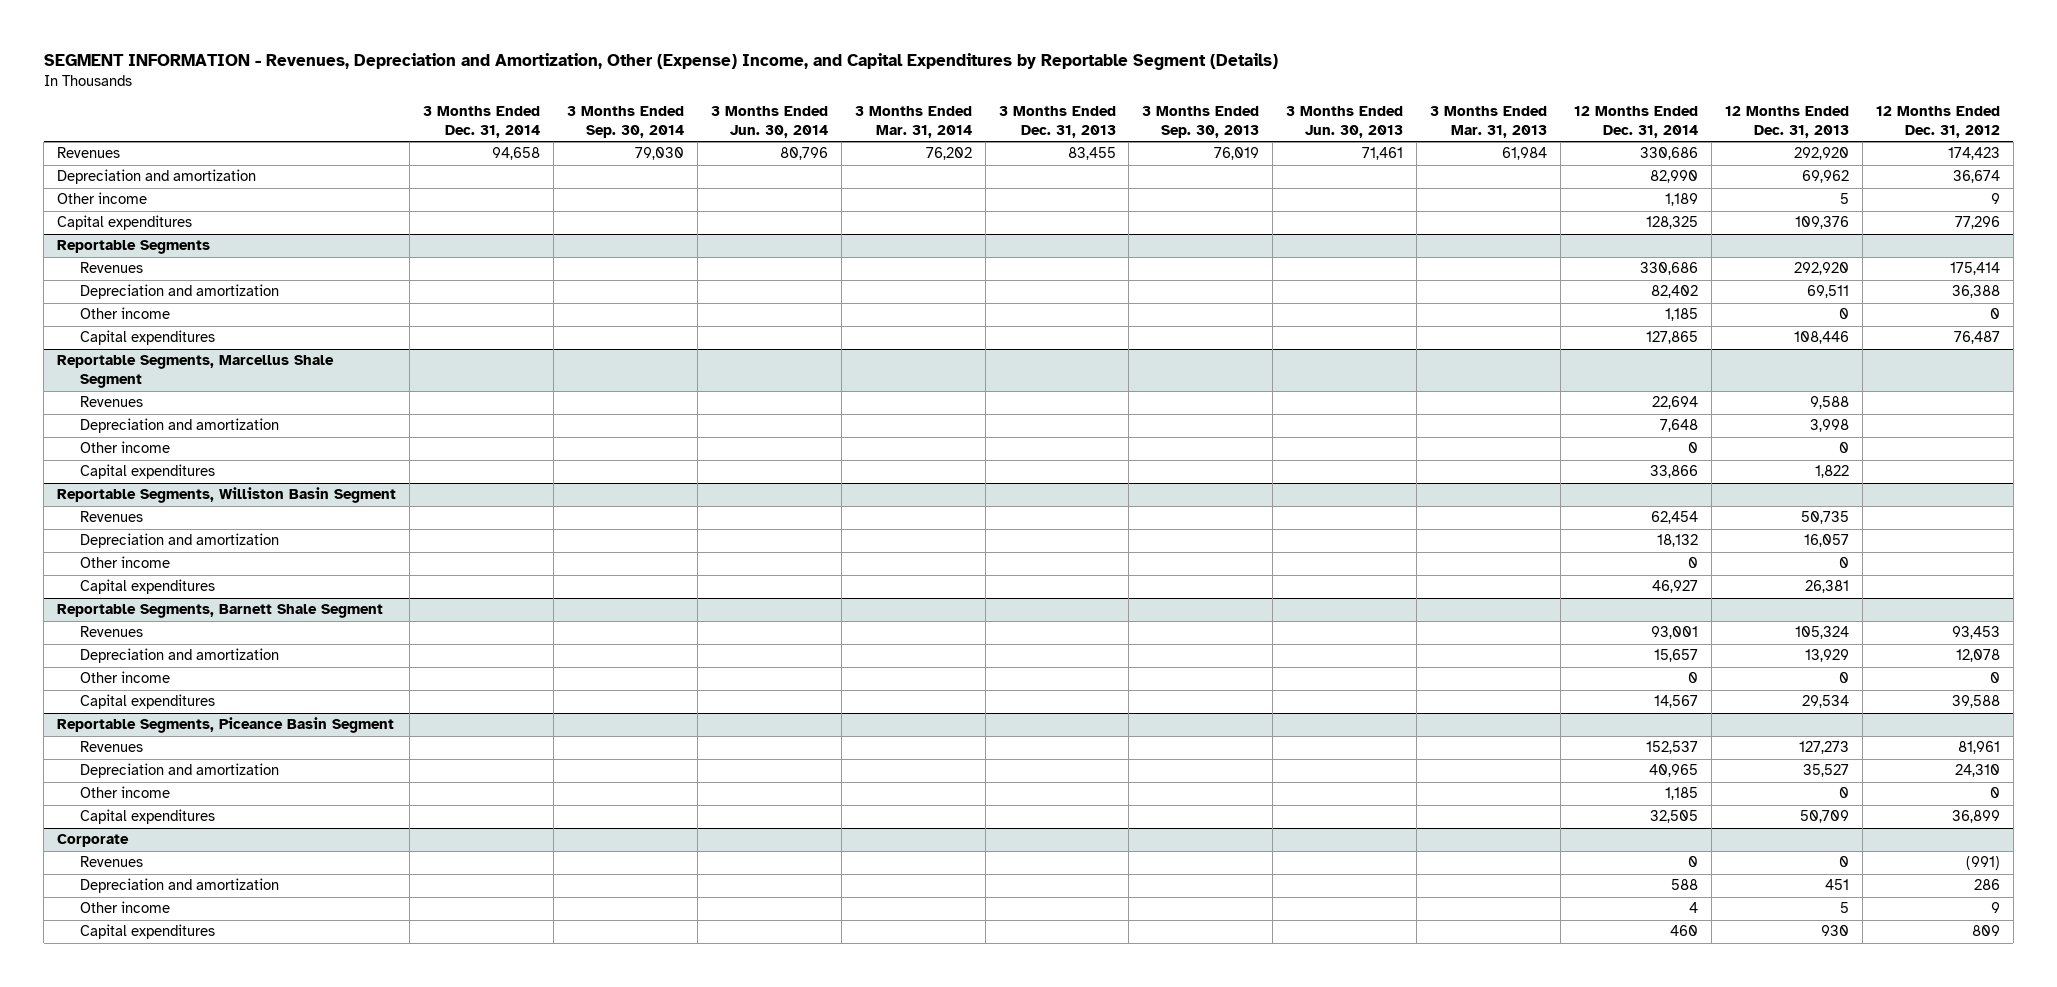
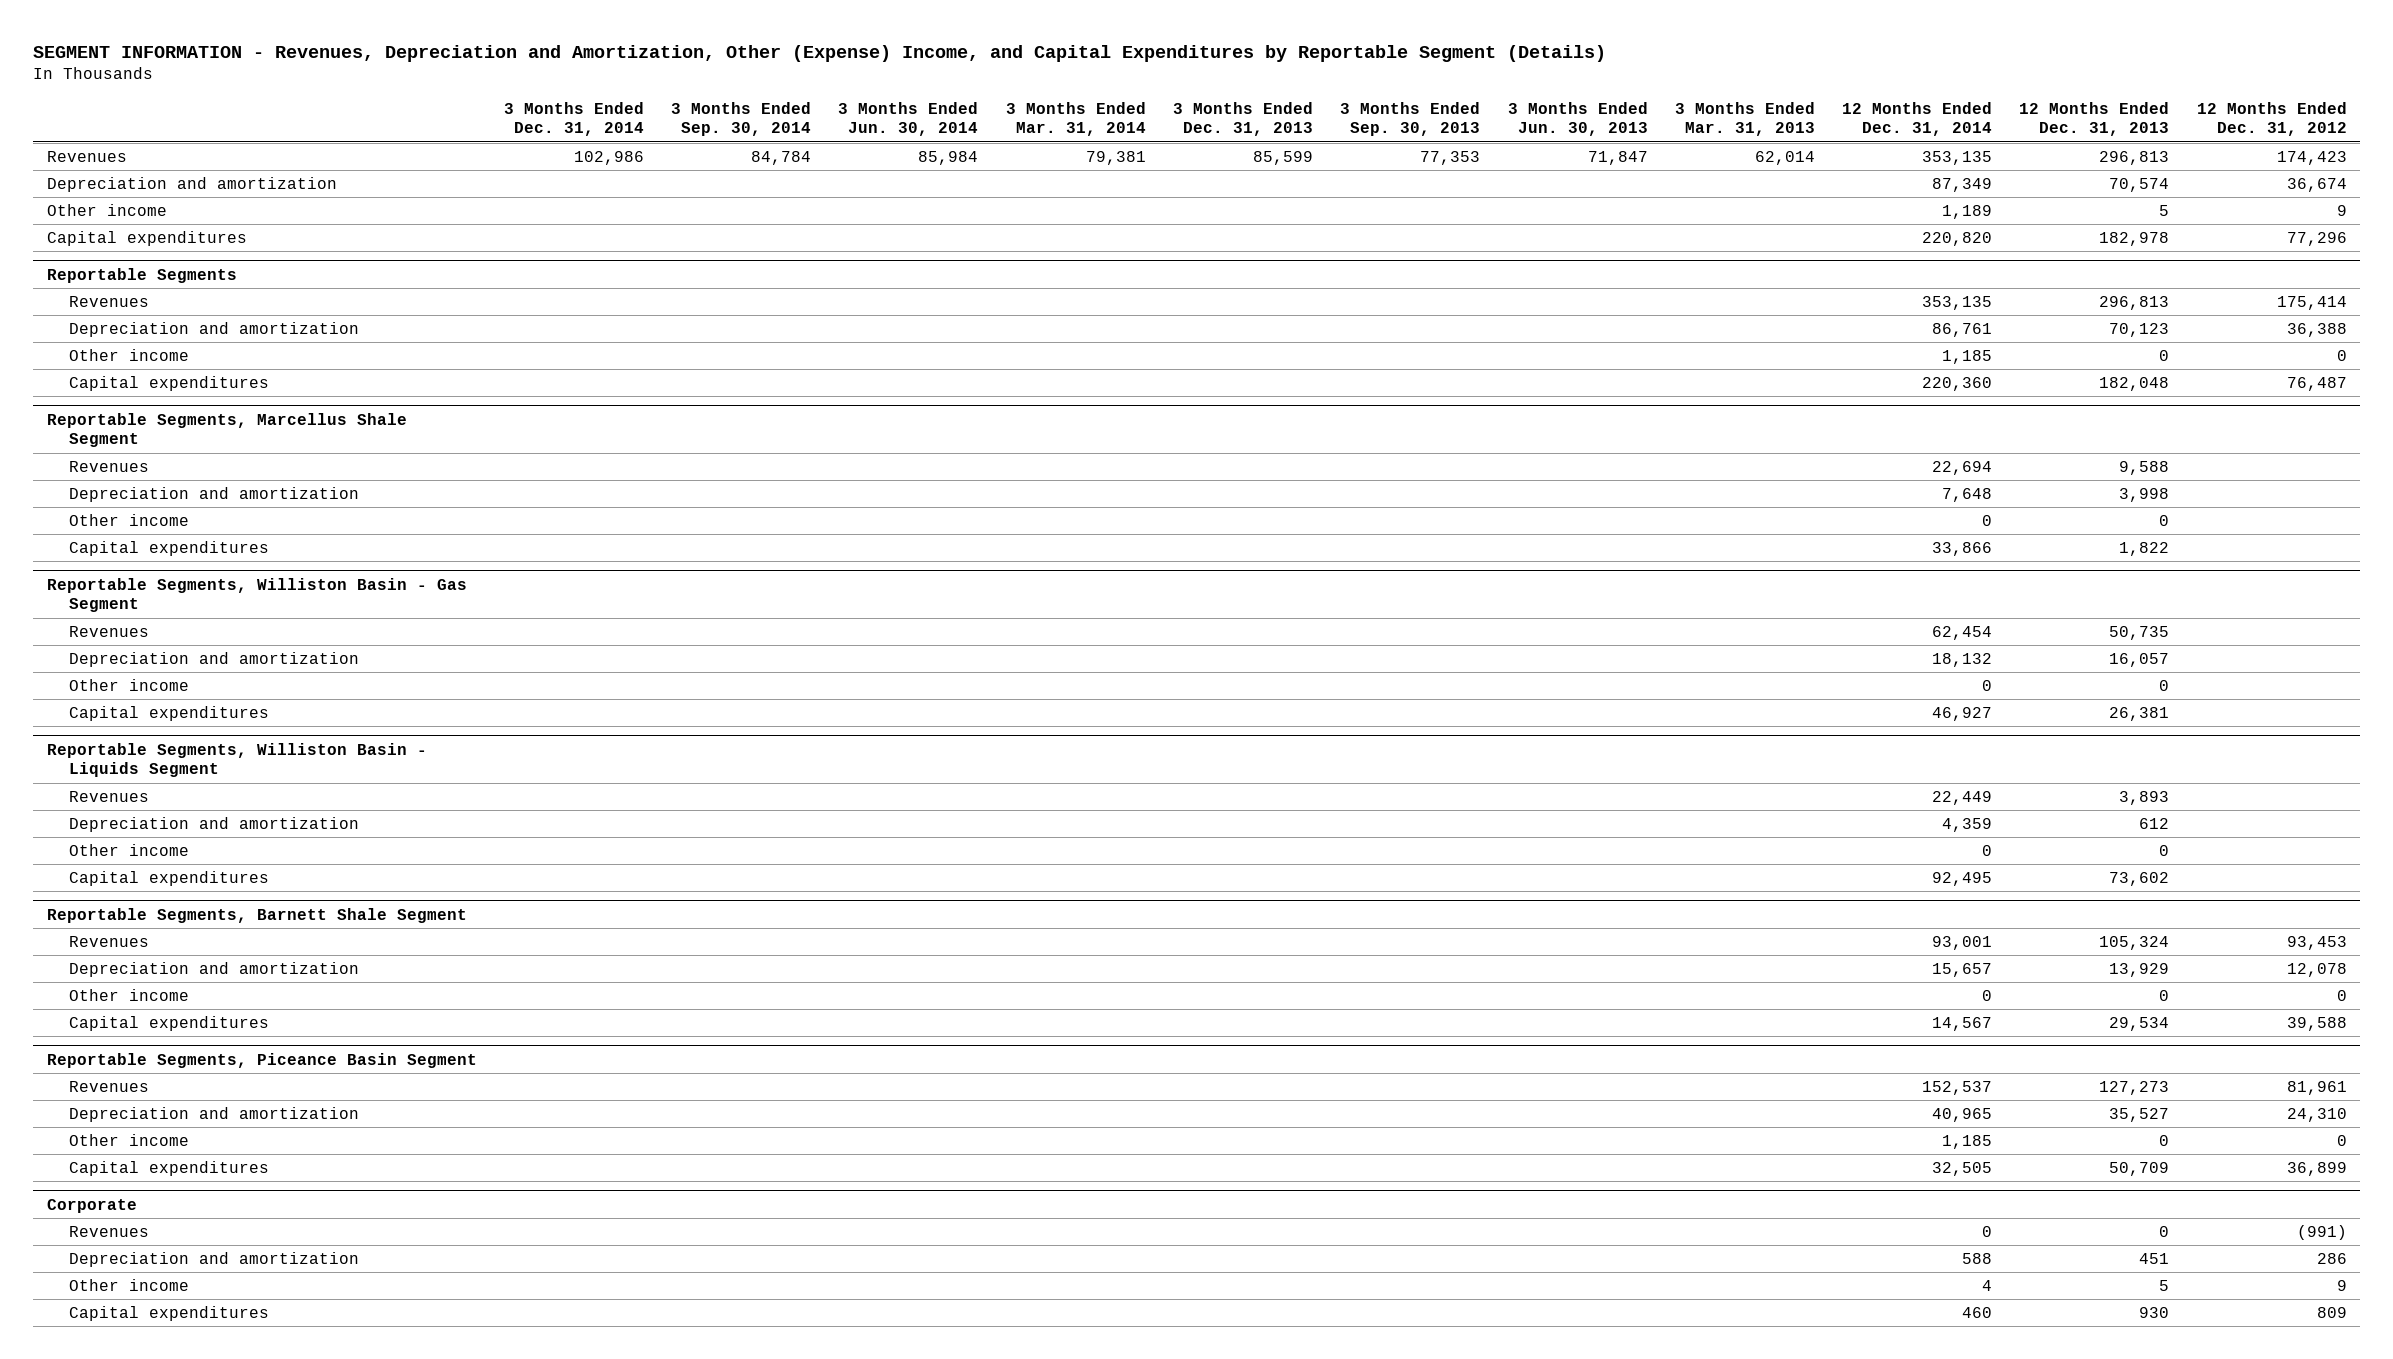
- Revenues | 94,658 | 79,030 | 80,796 | 76,202 | 83,455 | 76,019 | 71,461 | 61,984 | 330,686 | 292,920 | 174,423
- Depreciation and amortization | | | | | | | | | 82,990 | 69,962 | 36,674
+ Revenues | 102,986 | 84,784 | 85,984 | 79,381 | 85,599 | 77,353 | 71,847 | 62,014 | 353,135 | 296,813 | 174,423
+ Depreciation and amortization | | | | | | | | | 87,349 | 70,574 | 36,674
- Capital expenditures | | | | | | | | | 128,325 | 109,376 | 77,296
+ Capital expenditures | | | | | | | | | 220,820 | 182,978 | 77,296
@ Reportable Segments
- Revenues | | | | | | | | | 330,686 | 292,920 | 175,414
- Depreciation and amortization | | | | | | | | | 82,402 | 69,511 | 36,388
+ Revenues | | | | | | | | | 353,135 | 296,813 | 175,414
+ Depreciation and amortization | | | | | | | | | 86,761 | 70,123 | 36,388
- Capital expenditures | | | | | | | | | 127,865 | 108,446 | 76,487
+ Capital expenditures | | | | | | | | | 220,360 | 182,048 | 76,487
- Reportable Segments, Williston Basin Segment
+ Reportable Segments, Williston Basin - Gas Segment
+ Reportable Segments, Williston Basin - Liquids Segment
+ Revenues | | | | | | | | | 22,449 | 3,893 |
+ Depreciation and amortization | | | | | | | | | 4,359 | 612 |
+ Other income | | | | | | | | | 0 | 0 |
+ Capital expenditures | | | | | | | | | 92,495 | 73,602 |

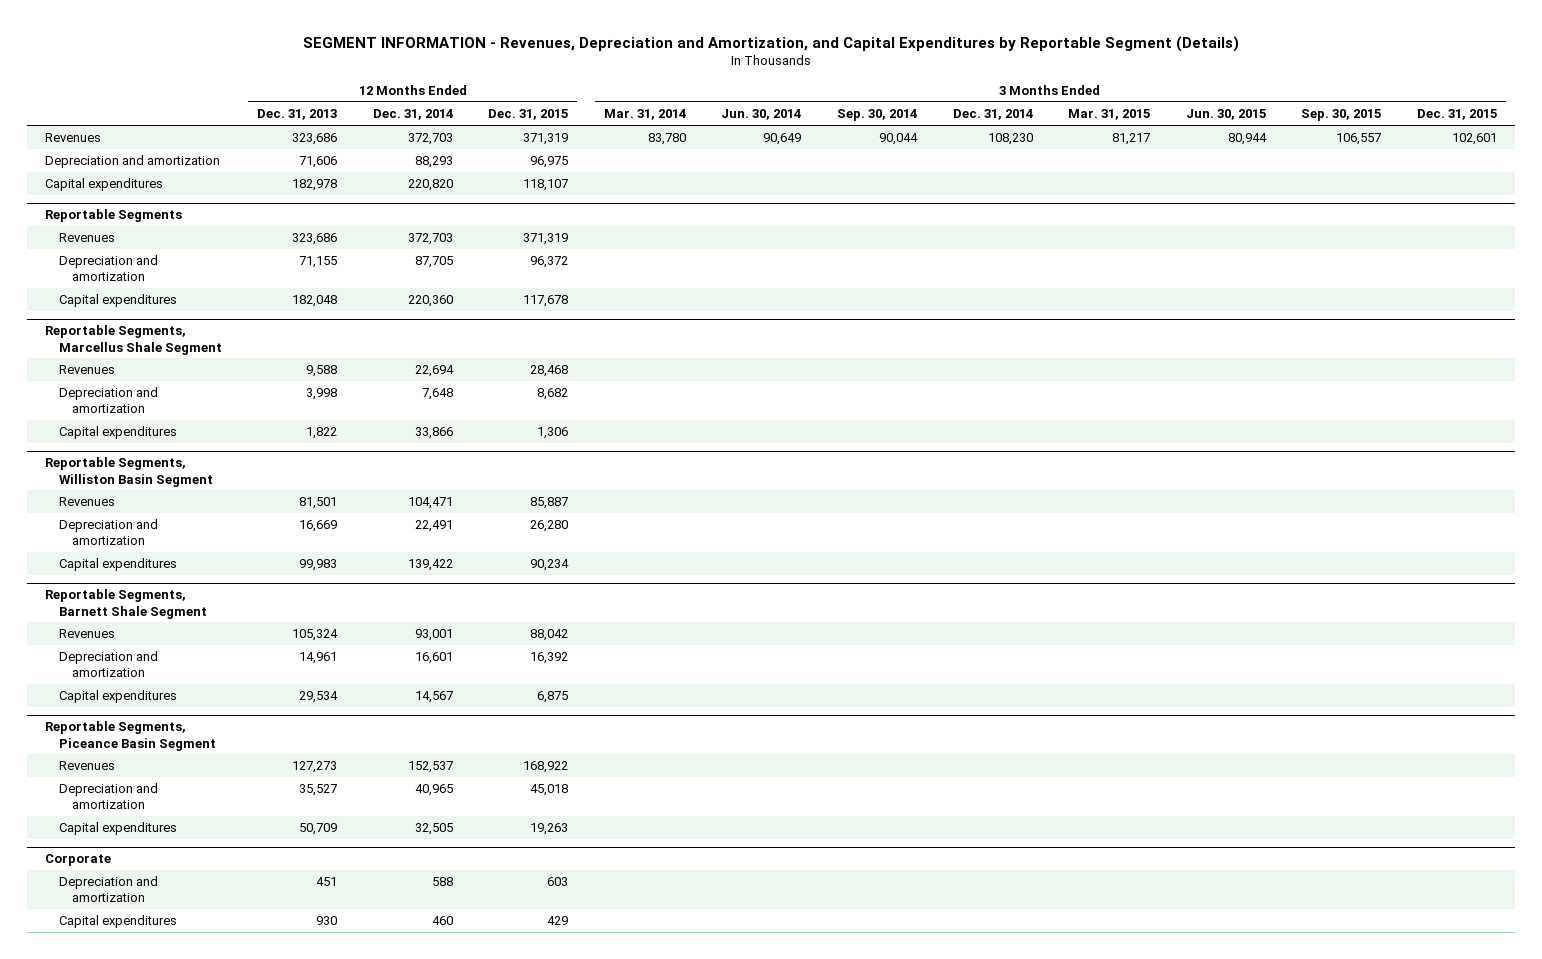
- SEGMENT INFORMATION - Revenues, Depreciation and Amortization, Other (Expense) Income, and Capital Expenditures by Reportable Segment (Details)
+ SEGMENT INFORMATION - Revenues, Depreciation and Amortization, and Capital Expenditures by Reportable Segment (Details)
- | 3 Months Ended Dec. 31, 2014 | 3 Months Ended Sep. 30, 2014 | 3 Months Ended Jun. 30, 2014 | 3 Months Ended Mar. 31, 2014 | 3 Months Ended Dec. 31, 2013 | 3 Months Ended Sep. 30, 2013 | 3 Months Ended Jun. 30, 2013 | 3 Months Ended Mar. 31, 2013 | 12 Months Ended Dec. 31, 2014 | 12 Months Ended Dec. 31, 2013 | 12 Months Ended Dec. 31, 2012
+ | 12 Months Ended Dec. 31, 2013 | 12 Months Ended Dec. 31, 2014 | 12 Months Ended Dec. 31, 2015 | 3 Months Ended Mar. 31, 2014 | 3 Months Ended Jun. 30, 2014 | 3 Months Ended Sep. 30, 2014 | 3 Months Ended Dec. 31, 2014 | 3 Months Ended Mar. 31, 2015 | 3 Months Ended Jun. 30, 2015 | 3 Months Ended Sep. 30, 2015 | 3 Months Ended Dec. 31, 2015
- Revenues | 102,986 | 84,784 | 85,984 | 79,381 | 85,599 | 77,353 | 71,847 | 62,014 | 353,135 | 296,813 | 174,423
- Depreciation and amortization | | | | | | | | | 87,349 | 70,574 | 36,674
- Other income | | | | | | | | | 1,189 | 5 | 9
+ Revenues | 323,686 | 372,703 | 371,319 | 83,780 | 90,649 | 90,044 | 108,230 | 81,217 | 80,944 | 106,557 | 102,601
+ Depreciation and amortization | 71,606 | 88,293 | 96,975 | | | | | | | |
@ Reportable Segments
- Revenues | | | | | | | | | 353,135 | 296,813 | 175,414
- Depreciation and amortization | | | | | | | | | 86,761 | 70,123 | 36,388
- Other income | | | | | | | | | 1,185 | 0 | 0
+ Revenues | 323,686 | 372,703 | 371,319 | | | | | | | |
+ Depreciation and amortization | 71,155 | 87,705 | 96,372 | | | | | | | |
@ Reportable Segments, Marcellus Shale Segment
- Other income | | | | | | | | | 0 | 0 |
- Reportable Segments, Williston Basin - Gas Segment
- Revenues | | | | | | | | | 62,454 | 50,735 |
- Depreciation and amortization | | | | | | | | | 18,132 | 16,057 |
- Other income | | | | | | | | | 0 | 0 |
- Capital expenditures | | | | | | | | | 46,927 | 26,381 |
- Reportable Segments, Williston Basin - Liquids Segment
- Revenues | | | | | | | | | 22,449 | 3,893 |
- Depreciation and amortization | | | | | | | | | 4,359 | 612 |
- Other income | | | | | | | | | 0 | 0 |
- Capital expenditures | | | | | | | | | 92,495 | 73,602 |
+ Reportable Segments, Williston Basin Segment
+ Revenues | 81,501 | 104,471 | 85,887 | | | | | | | |
+ Depreciation and amortization | 16,669 | 22,491 | 26,280 | | | | | | | |
+ Capital expenditures | 99,983 | 139,422 | 90,234 | | | | | | | |
@ Reportable Segments, Barnett Shale Segment
- Depreciation and amortization | | | | | | | | | 15,657 | 13,929 | 12,078
- Other income | | | | | | | | | 0 | 0 | 0
+ Depreciation and amortization | 14,961 | 16,601 | 16,392 | | | | | | | |
@ Reportable Segments, Piceance Basin Segment
- Other income | | | | | | | | | 1,185 | 0 | 0
@ Corporate
- Revenues | | | | | | | | | 0 | 0 | (991)
- Other income | | | | | | | | | 4 | 5 | 9

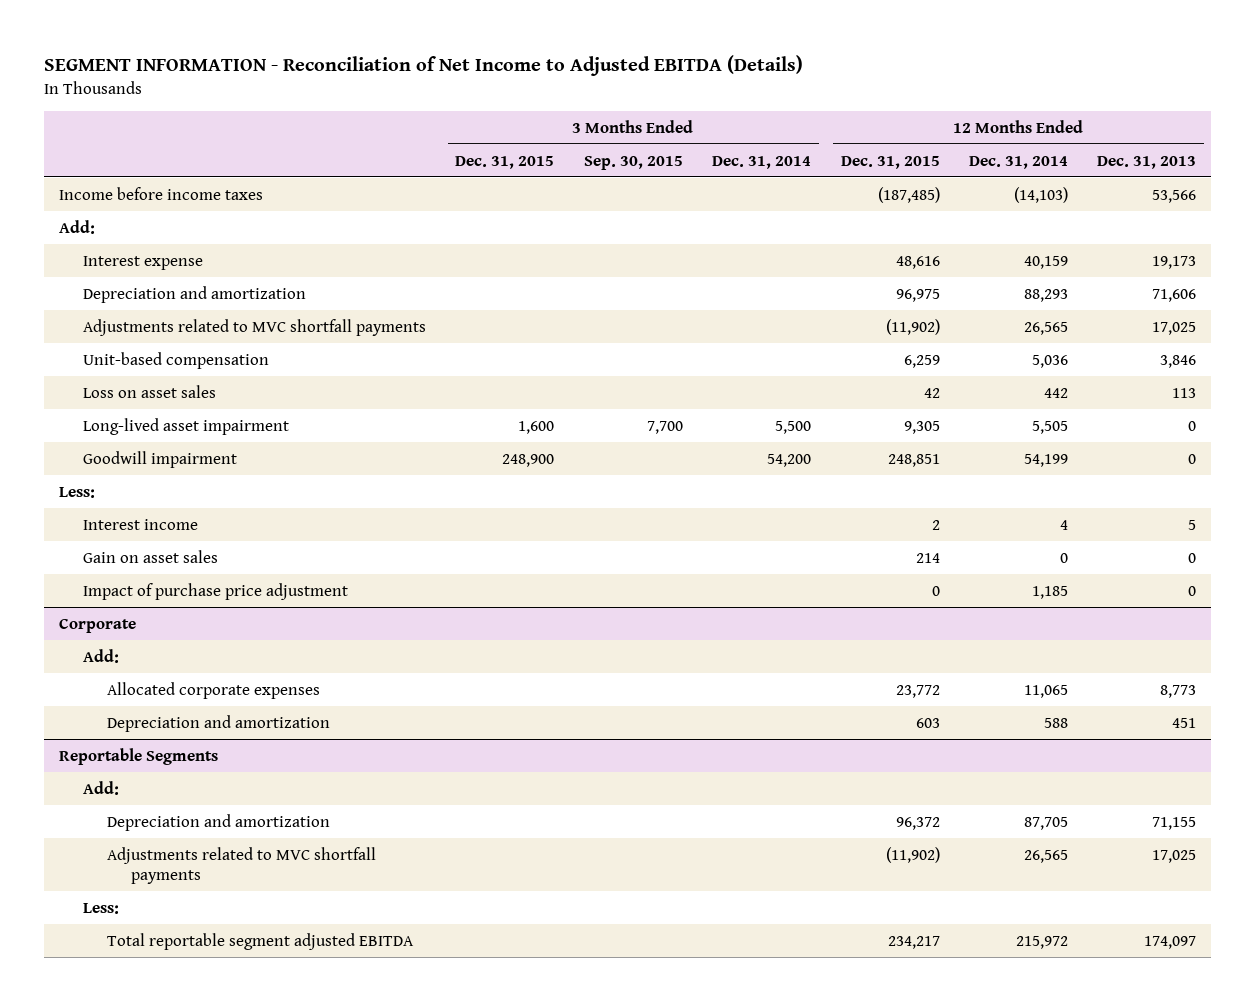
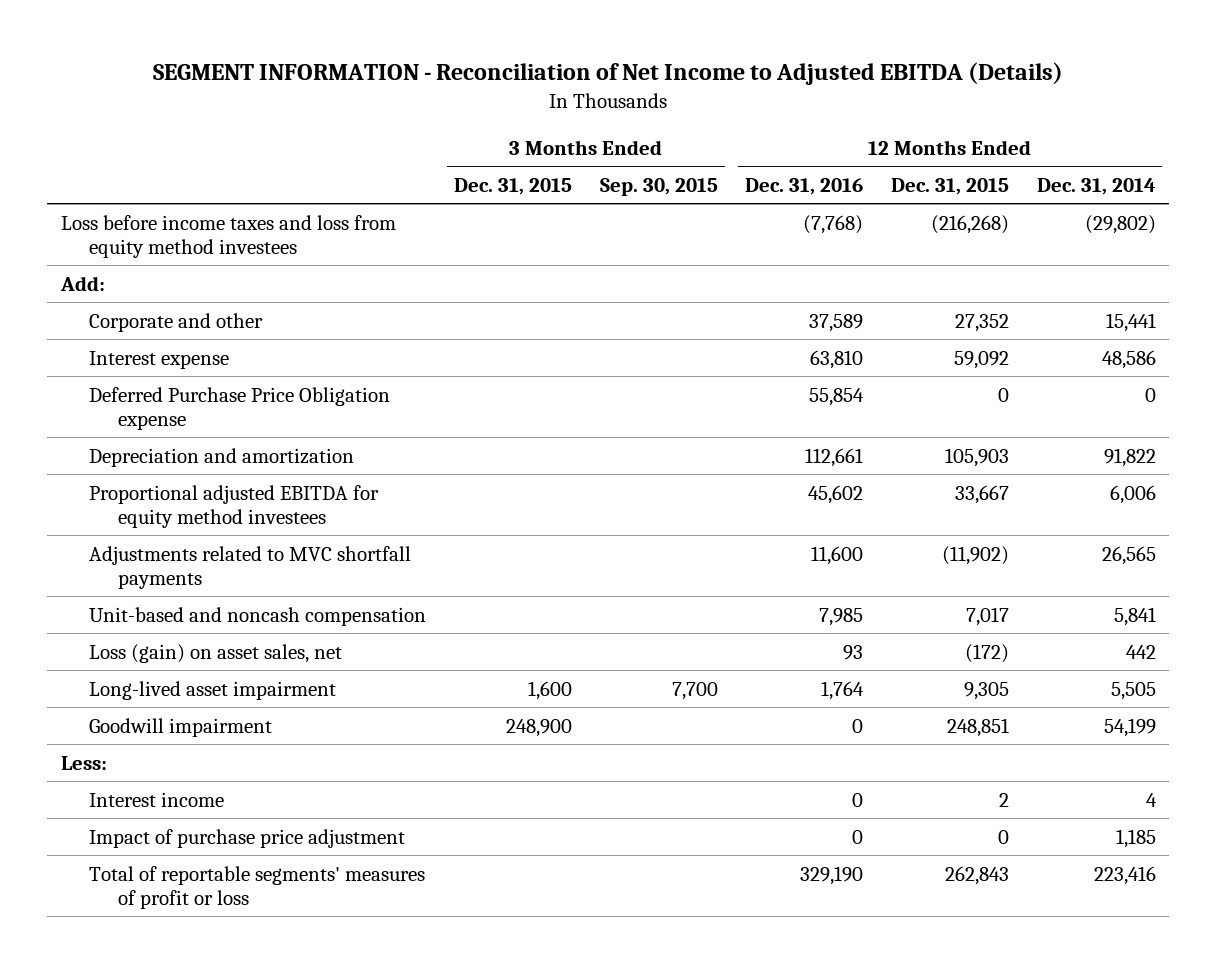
- | 3 Months Ended Dec. 31, 2015 | 3 Months Ended Sep. 30, 2015 | 3 Months Ended Dec. 31, 2014 | 12 Months Ended Dec. 31, 2015 | 12 Months Ended Dec. 31, 2014 | 12 Months Ended Dec. 31, 2013
+ | 3 Months Ended Dec. 31, 2015 | 3 Months Ended Sep. 30, 2015 | 12 Months Ended Dec. 31, 2016 | 12 Months Ended Dec. 31, 2015 | 12 Months Ended Dec. 31, 2014
- Income before income taxes | | | | (187,485) | (14,103) | 53,566
+ Loss before income taxes and loss from equity method investees | | | (7,768) | (216,268) | (29,802)
- Interest expense | | | | 48,616 | 40,159 | 19,173
- Depreciation and amortization | | | | 96,975 | 88,293 | 71,606
+ Corporate and other | | | 37,589 | 27,352 | 15,441
+ Interest expense | | | 63,810 | 59,092 | 48,586
+ Deferred Purchase Price Obligation expense | | | 55,854 | 0 | 0
+ Depreciation and amortization | | | 112,661 | 105,903 | 91,822
+ Proportional adjusted EBITDA for equity method investees | | | 45,602 | 33,667 | 6,006
- Unit-based compensation | | | | 6,259 | 5,036 | 3,846
- Loss on asset sales | | | | 42 | 442 | 113
+ Unit-based and noncash compensation | | | 7,985 | 7,017 | 5,841
+ Loss (gain) on asset sales, net | | | 93 | (172) | 442
- Gain on asset sales | | | | 214 | 0 | 0
- Corporate
- Add:
- Allocated corporate expenses | | | | 23,772 | 11,065 | 8,773
- Depreciation and amortization | | | | 603 | 588 | 451
- Reportable Segments
- Add:
- Depreciation and amortization | | | | 96,372 | 87,705 | 71,155
- Adjustments related to MVC shortfall payments | | | | (11,902) | 26,565 | 17,025
- Less:
- Total reportable segment adjusted EBITDA | | | | 234,217 | 215,972 | 174,097
+ Total of reportable segments' measures of profit or loss | | | 329,190 | 262,843 | 223,416

